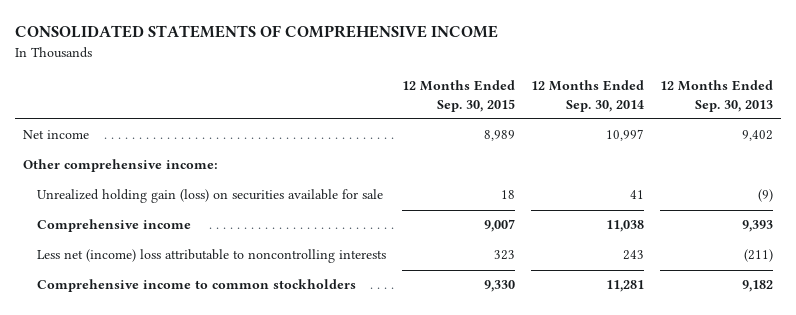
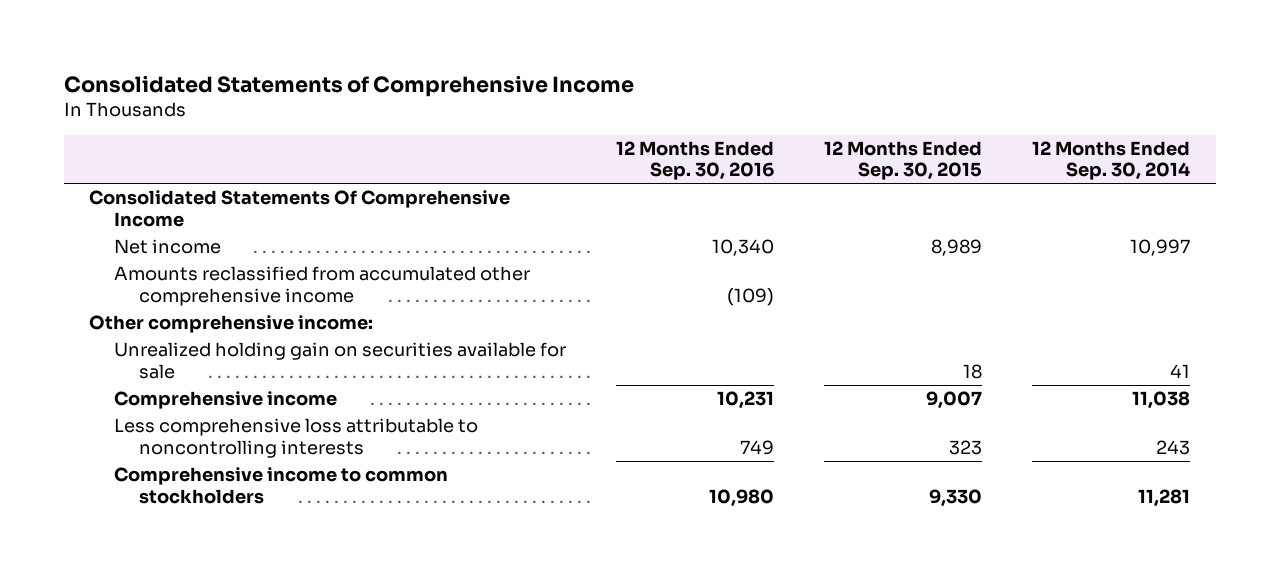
- CONSOLIDATED STATEMENTS OF COMPREHENSIVE INCOME
+ Consolidated Statements of Comprehensive Income
- | 12 Months Ended Sep. 30, 2015 | 12 Months Ended Sep. 30, 2014 | 12 Months Ended Sep. 30, 2013
+ | 12 Months Ended Sep. 30, 2016 | 12 Months Ended Sep. 30, 2015 | 12 Months Ended Sep. 30, 2014
+ Consolidated Statements Of Comprehensive Income
+ Amounts reclassified from accumulated other comprehensive income | (109) | |
- Unrealized holding gain (loss) on securities available for sale | 18 | 41 | (9)
+ Unrealized holding gain on securities available for sale | | 18 | 41
- Less net (income) loss attributable to noncontrolling interests | 323 | 243 | (211)
+ Less comprehensive loss attributable to noncontrolling interests | 749 | 323 | 243

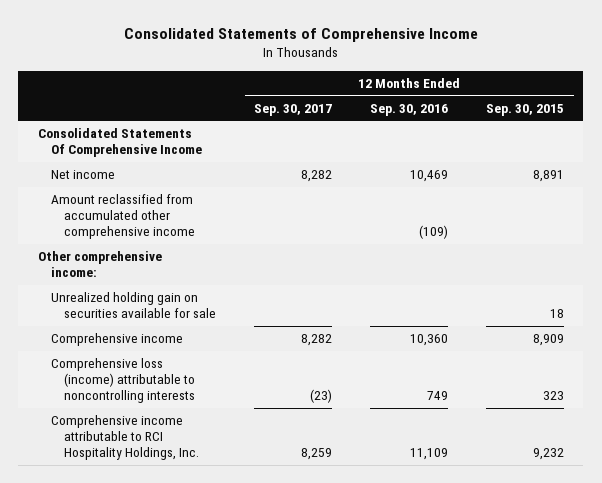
- | 12 Months Ended Sep. 30, 2016 | 12 Months Ended Sep. 30, 2015 | 12 Months Ended Sep. 30, 2014
+ | 12 Months Ended Sep. 30, 2017 | 12 Months Ended Sep. 30, 2016 | 12 Months Ended Sep. 30, 2015
- Net income | 10,340 | 8,989 | 10,997
- Amounts reclassified from accumulated other comprehensive income | (109) | |
+ Net income | 8,282 | 10,469 | 8,891
+ Amount reclassified from accumulated other comprehensive income | | (109) |
- Comprehensive income | 10,231 | 9,007 | 11,038
- Less comprehensive loss attributable to noncontrolling interests | 749 | 323 | 243
- Comprehensive income to common stockholders | 10,980 | 9,330 | 11,281
+ Comprehensive income | 8,282 | 10,360 | 8,909
+ Comprehensive loss (income) attributable to noncontrolling interests | (23) | 749 | 323
+ Comprehensive income attributable to RCI Hospitality Holdings, Inc. | 8,259 | 11,109 | 9,232

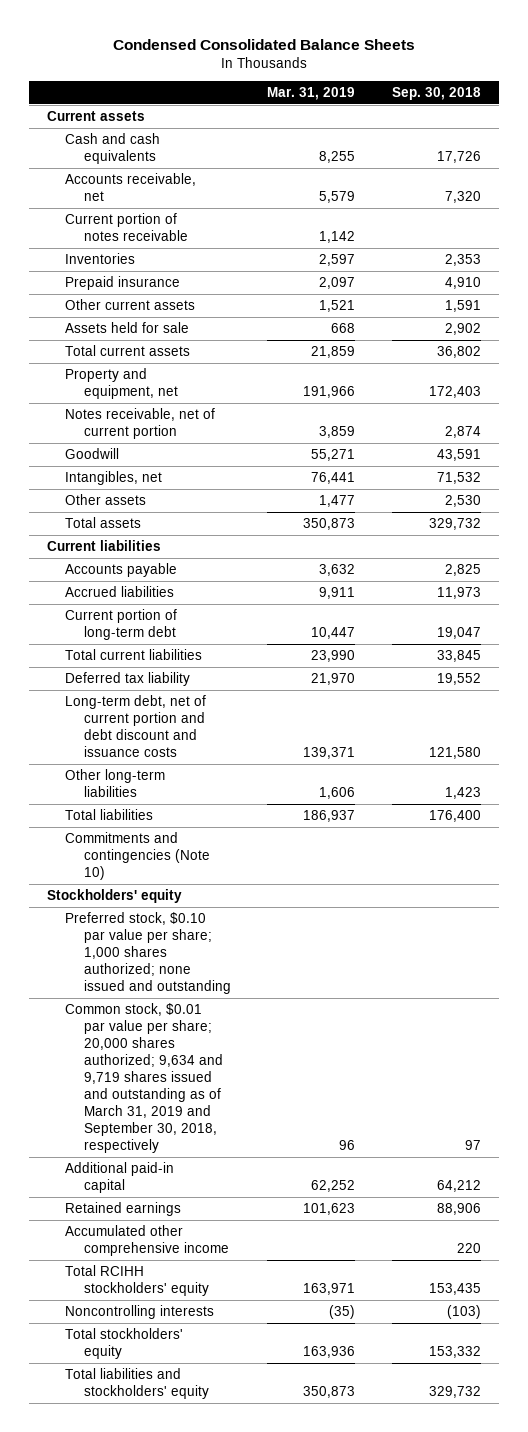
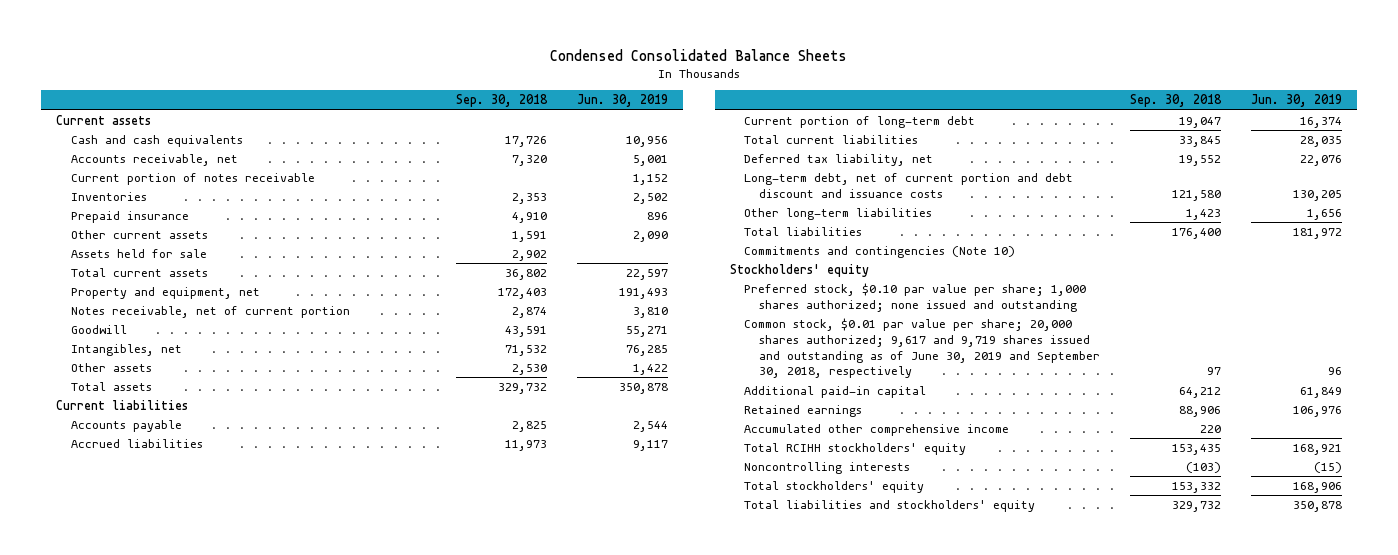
- | Mar. 31, 2019 | Sep. 30, 2018
+ | Sep. 30, 2018 | Jun. 30, 2019
- Deferred tax liability | 21,970 | 19,552
+ Deferred tax liability, net | 19,552 | 22,076
- Common stock, $0.01 par value per share; 20,000 shares authorized; 9,634 and 9,719 shares issued and outstanding as of March 31, 2019 and September 30, 2018, respectively | 96 | 97
+ Common stock, $0.01 par value per share; 20,000 shares authorized; 9,617 and 9,719 shares issued and outstanding as of June 30, 2019 and September 30, 2018, respectively | 97 | 96

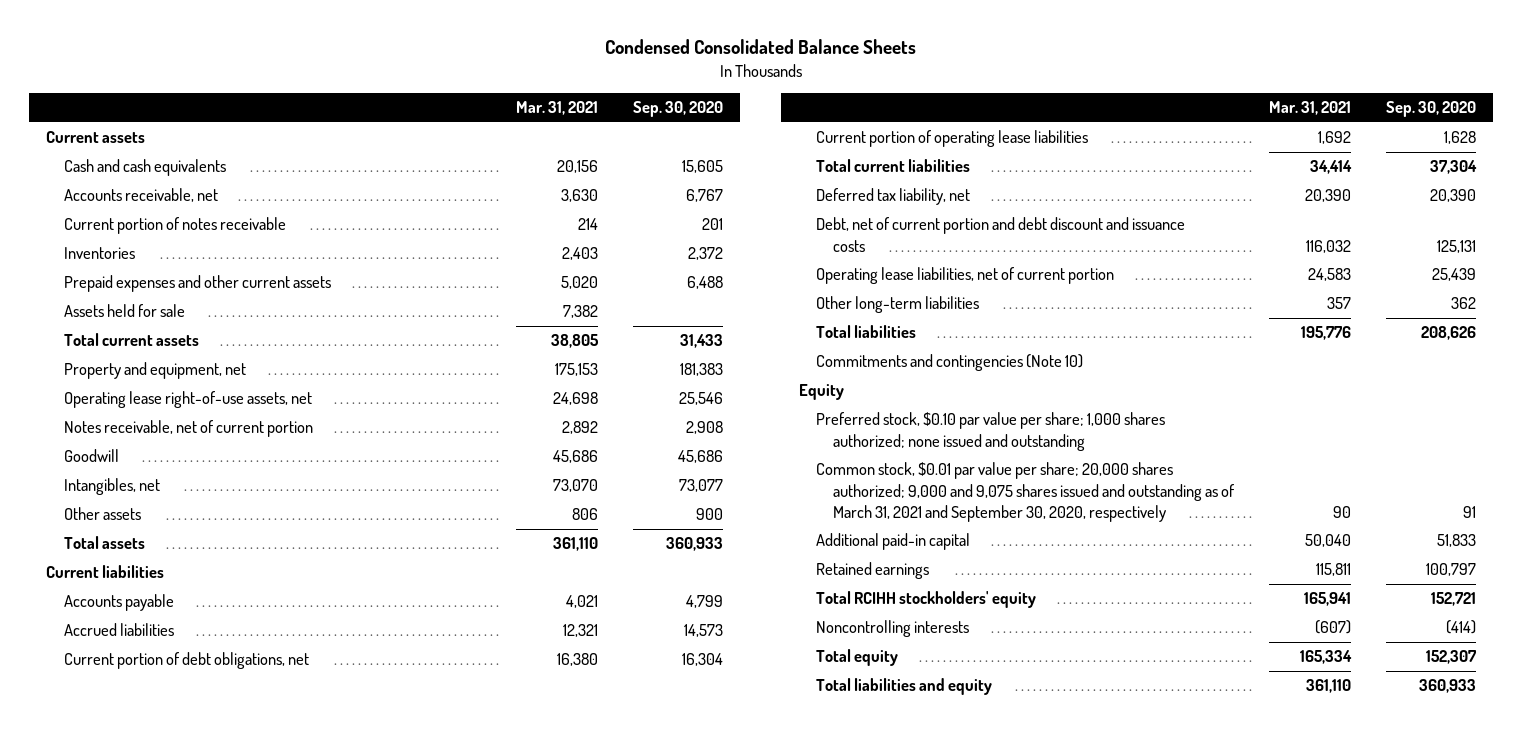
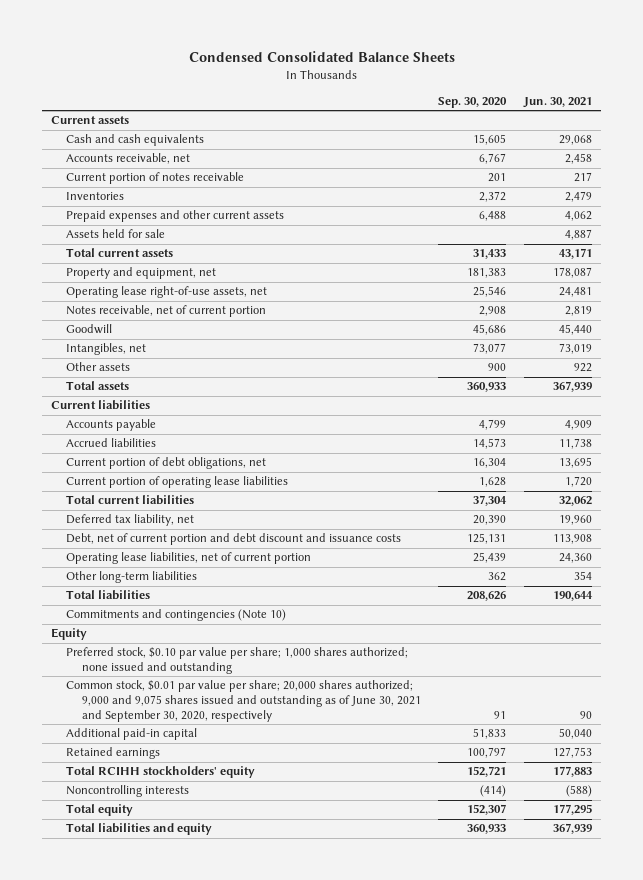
- | Mar. 31, 2021 | Sep. 30, 2020
+ | Sep. 30, 2020 | Jun. 30, 2021
- Common stock, $0.01 par value per share; 20,000 shares authorized; 9,000 and 9,075 shares issued and outstanding as of March 31, 2021 and September 30, 2020, respectively | 90 | 91
+ Common stock, $0.01 par value per share; 20,000 shares authorized; 9,000 and 9,075 shares issued and outstanding as of June 30, 2021 and September 30, 2020, respectively | 91 | 90

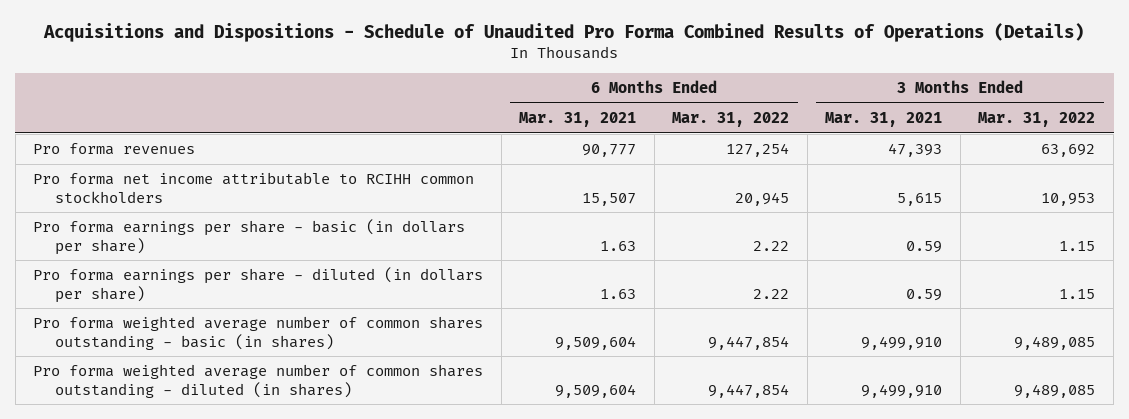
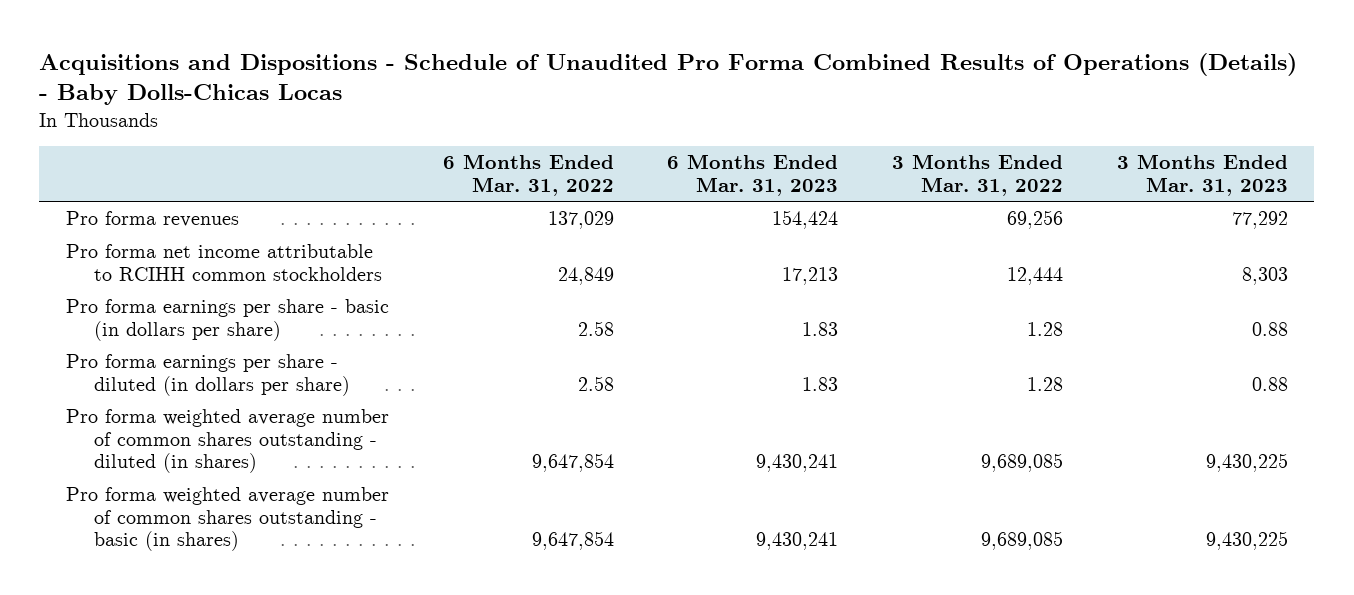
- Acquisitions and Dispositions - Schedule of Unaudited Pro Forma Combined Results of Operations (Details)
+ Acquisitions and Dispositions - Schedule of Unaudited Pro Forma Combined Results of Operations (Details) - Baby Dolls-Chicas Locas
- | 6 Months Ended Mar. 31, 2021 | 6 Months Ended Mar. 31, 2022 | 3 Months Ended Mar. 31, 2021 | 3 Months Ended Mar. 31, 2022
+ | 6 Months Ended Mar. 31, 2022 | 6 Months Ended Mar. 31, 2023 | 3 Months Ended Mar. 31, 2022 | 3 Months Ended Mar. 31, 2023
- Pro forma revenues | 90,777 | 127,254 | 47,393 | 63,692
- Pro forma net income attributable to RCIHH common stockholders | 15,507 | 20,945 | 5,615 | 10,953
- Pro forma earnings per share - basic (in dollars per share) | 1.63 | 2.22 | 0.59 | 1.15
- Pro forma earnings per share - diluted (in dollars per share) | 1.63 | 2.22 | 0.59 | 1.15
- Pro forma weighted average number of common shares outstanding - basic (in shares) | 9,509,604 | 9,447,854 | 9,499,910 | 9,489,085
- Pro forma weighted average number of common shares outstanding - diluted (in shares) | 9,509,604 | 9,447,854 | 9,499,910 | 9,489,085
+ Pro forma revenues | 137,029 | 154,424 | 69,256 | 77,292
+ Pro forma net income attributable to RCIHH common stockholders | 24,849 | 17,213 | 12,444 | 8,303
+ Pro forma earnings per share - basic (in dollars per share) | 2.58 | 1.83 | 1.28 | 0.88
+ Pro forma earnings per share - diluted (in dollars per share) | 2.58 | 1.83 | 1.28 | 0.88
+ Pro forma weighted average number of common shares outstanding - diluted (in shares) | 9,647,854 | 9,430,241 | 9,689,085 | 9,430,225
+ Pro forma weighted average number of common shares outstanding - basic (in shares) | 9,647,854 | 9,430,241 | 9,689,085 | 9,430,225

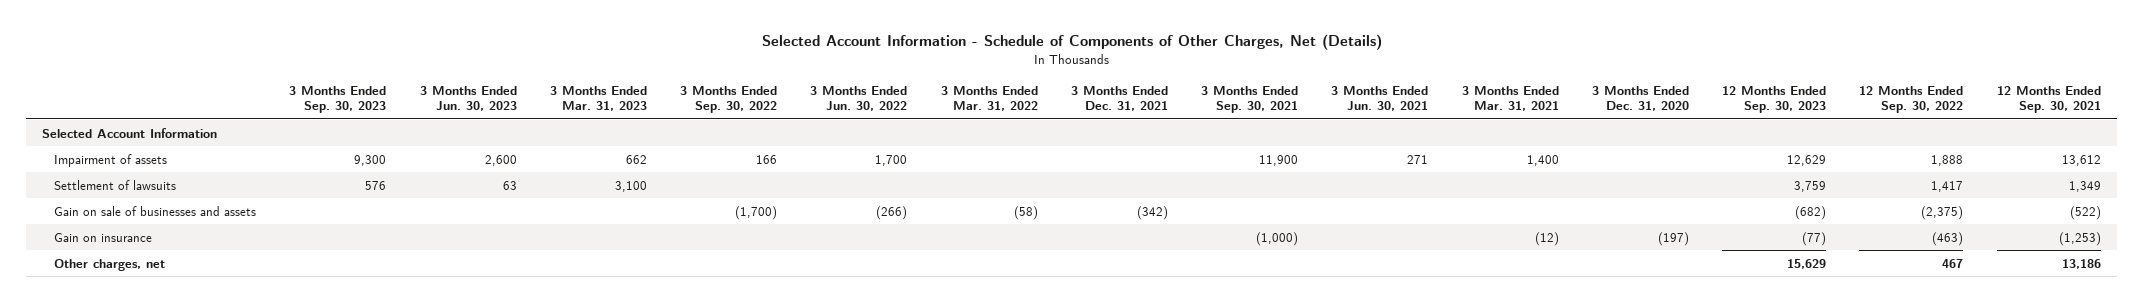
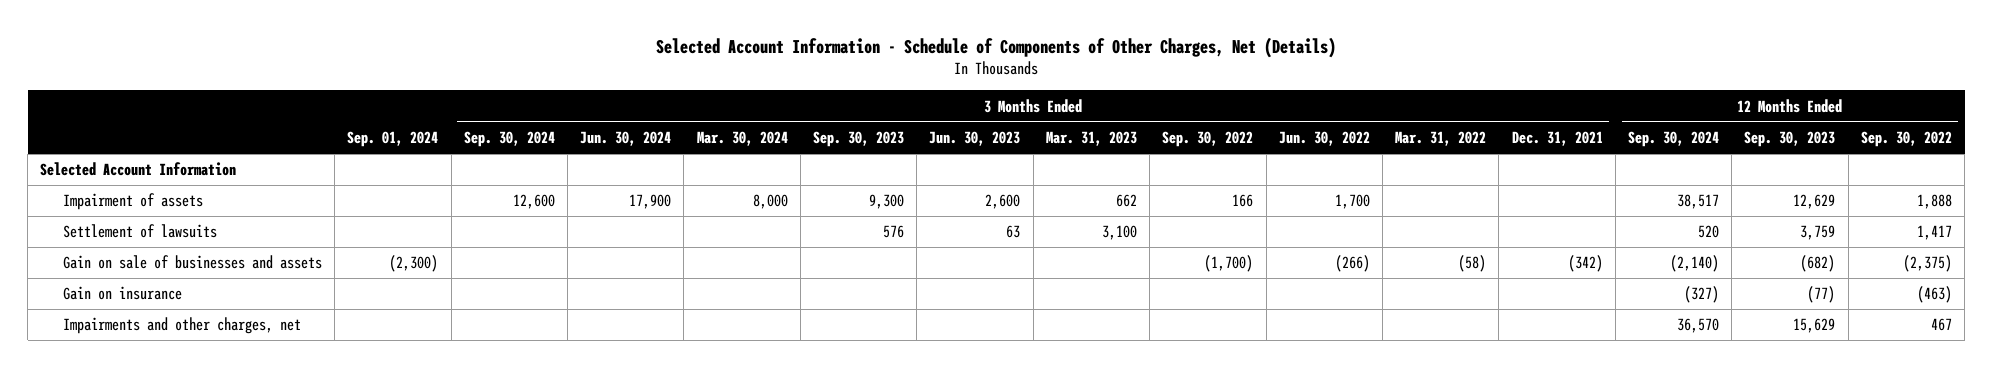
- | 3 Months Ended Sep. 30, 2023 | 3 Months Ended Jun. 30, 2023 | 3 Months Ended Mar. 31, 2023 | 3 Months Ended Sep. 30, 2022 | 3 Months Ended Jun. 30, 2022 | 3 Months Ended Mar. 31, 2022 | 3 Months Ended Dec. 31, 2021 | 3 Months Ended Sep. 30, 2021 | 3 Months Ended Jun. 30, 2021 | 3 Months Ended Mar. 31, 2021 | 3 Months Ended Dec. 31, 2020 | 12 Months Ended Sep. 30, 2023 | 12 Months Ended Sep. 30, 2022 | 12 Months Ended Sep. 30, 2021
+ | Sep. 01, 2024 | 3 Months Ended Sep. 30, 2024 | 3 Months Ended Jun. 30, 2024 | 3 Months Ended Mar. 30, 2024 | 3 Months Ended Sep. 30, 2023 | 3 Months Ended Jun. 30, 2023 | 3 Months Ended Mar. 31, 2023 | 3 Months Ended Sep. 30, 2022 | 3 Months Ended Jun. 30, 2022 | 3 Months Ended Mar. 31, 2022 | 3 Months Ended Dec. 31, 2021 | 12 Months Ended Sep. 30, 2024 | 12 Months Ended Sep. 30, 2023 | 12 Months Ended Sep. 30, 2022
- Other charges, net | | | | | | | | | | | | 15,629 | 467 | 13,186
+ Impairments and other charges, net | | | | | | | | | | | | 36,570 | 15,629 | 467

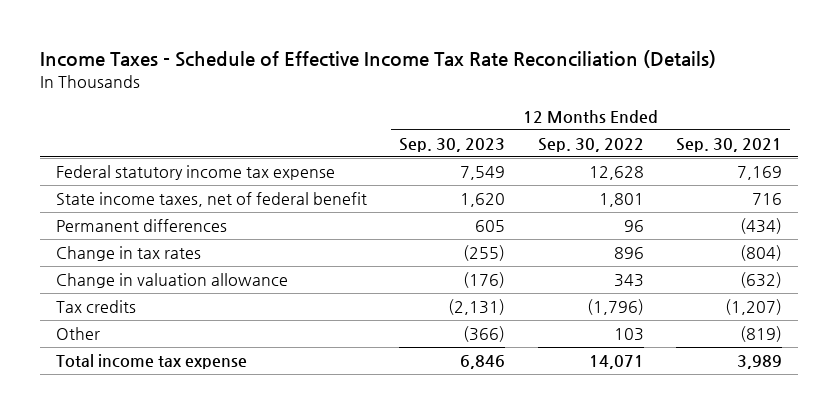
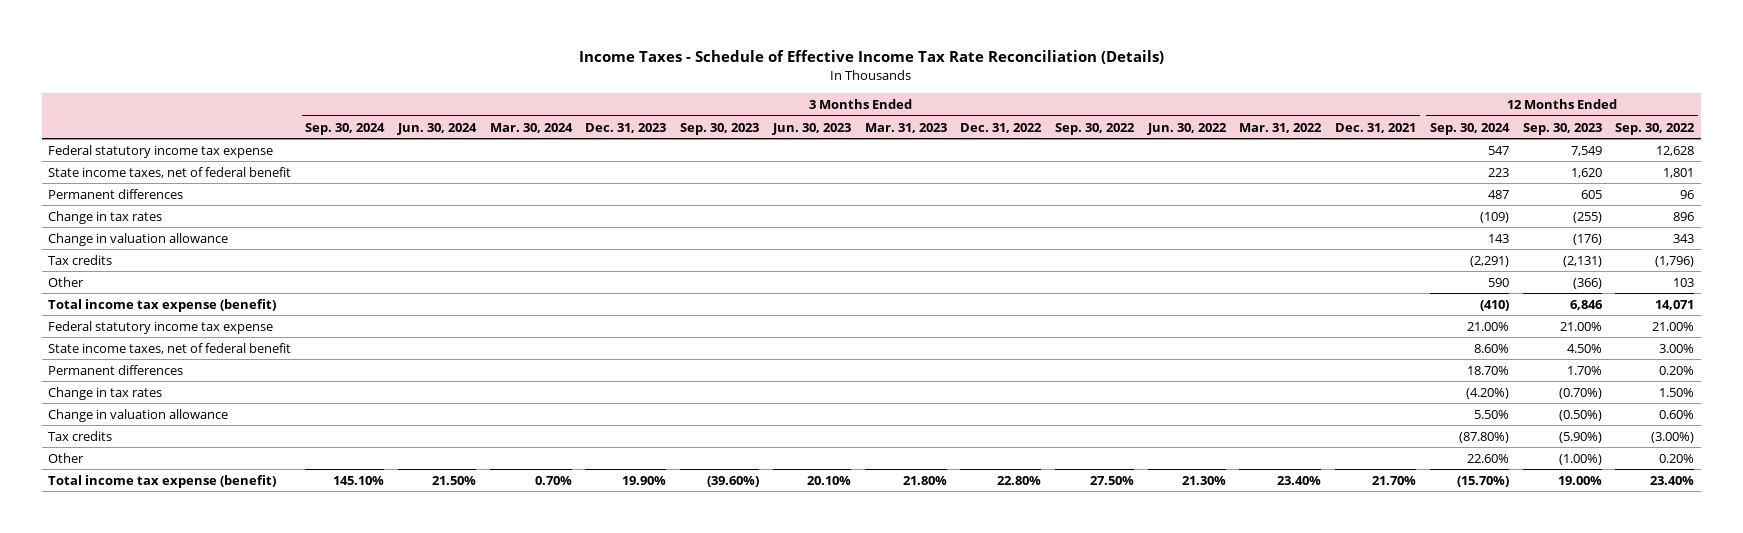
- | 12 Months Ended Sep. 30, 2023 | 12 Months Ended Sep. 30, 2022 | 12 Months Ended Sep. 30, 2021
+ | 3 Months Ended Sep. 30, 2024 | 3 Months Ended Jun. 30, 2024 | 3 Months Ended Mar. 30, 2024 | 3 Months Ended Dec. 31, 2023 | 3 Months Ended Sep. 30, 2023 | 3 Months Ended Jun. 30, 2023 | 3 Months Ended Mar. 31, 2023 | 3 Months Ended Dec. 31, 2022 | 3 Months Ended Sep. 30, 2022 | 3 Months Ended Jun. 30, 2022 | 3 Months Ended Mar. 31, 2022 | 3 Months Ended Dec. 31, 2021 | 12 Months Ended Sep. 30, 2024 | 12 Months Ended Sep. 30, 2023 | 12 Months Ended Sep. 30, 2022
- Total income tax expense | 6,846 | 14,071 | 3,989
+ Total income tax expense (benefit) | | | | | | | | | | | | | (410) | 6,846 | 14,071
+ Federal statutory income tax expense | | | | | | | | | | | | | 21.00% | 21.00% | 21.00%
+ State income taxes, net of federal benefit | | | | | | | | | | | | | 8.60% | 4.50% | 3.00%
+ Permanent differences | | | | | | | | | | | | | 18.70% | 1.70% | 0.20%
+ Change in tax rates | | | | | | | | | | | | | (4.20%) | (0.70%) | 1.50%
+ Change in valuation allowance | | | | | | | | | | | | | 5.50% | (0.50%) | 0.60%
+ Tax credits | | | | | | | | | | | | | (87.80%) | (5.90%) | (3.00%)
+ Other | | | | | | | | | | | | | 22.60% | (1.00%) | 0.20%
+ Total income tax expense (benefit) | 145.10% | 21.50% | 0.70% | 19.90% | (39.60%) | 20.10% | 21.80% | 22.80% | 27.50% | 21.30% | 23.40% | 21.70% | (15.70%) | 19.00% | 23.40%

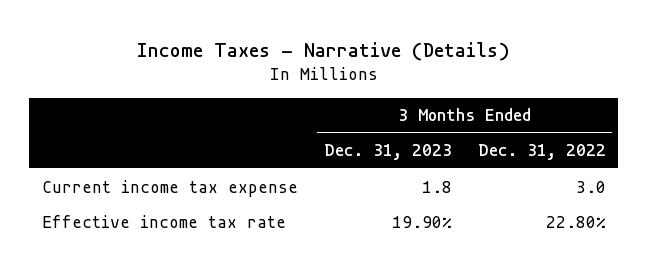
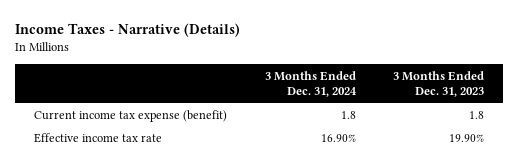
- | 3 Months Ended Dec. 31, 2023 | 3 Months Ended Dec. 31, 2022
+ | 3 Months Ended Dec. 31, 2024 | 3 Months Ended Dec. 31, 2023
- Current income tax expense | 1.8 | 3.0
+ Current income tax expense (benefit) | 1.8 | 1.8

